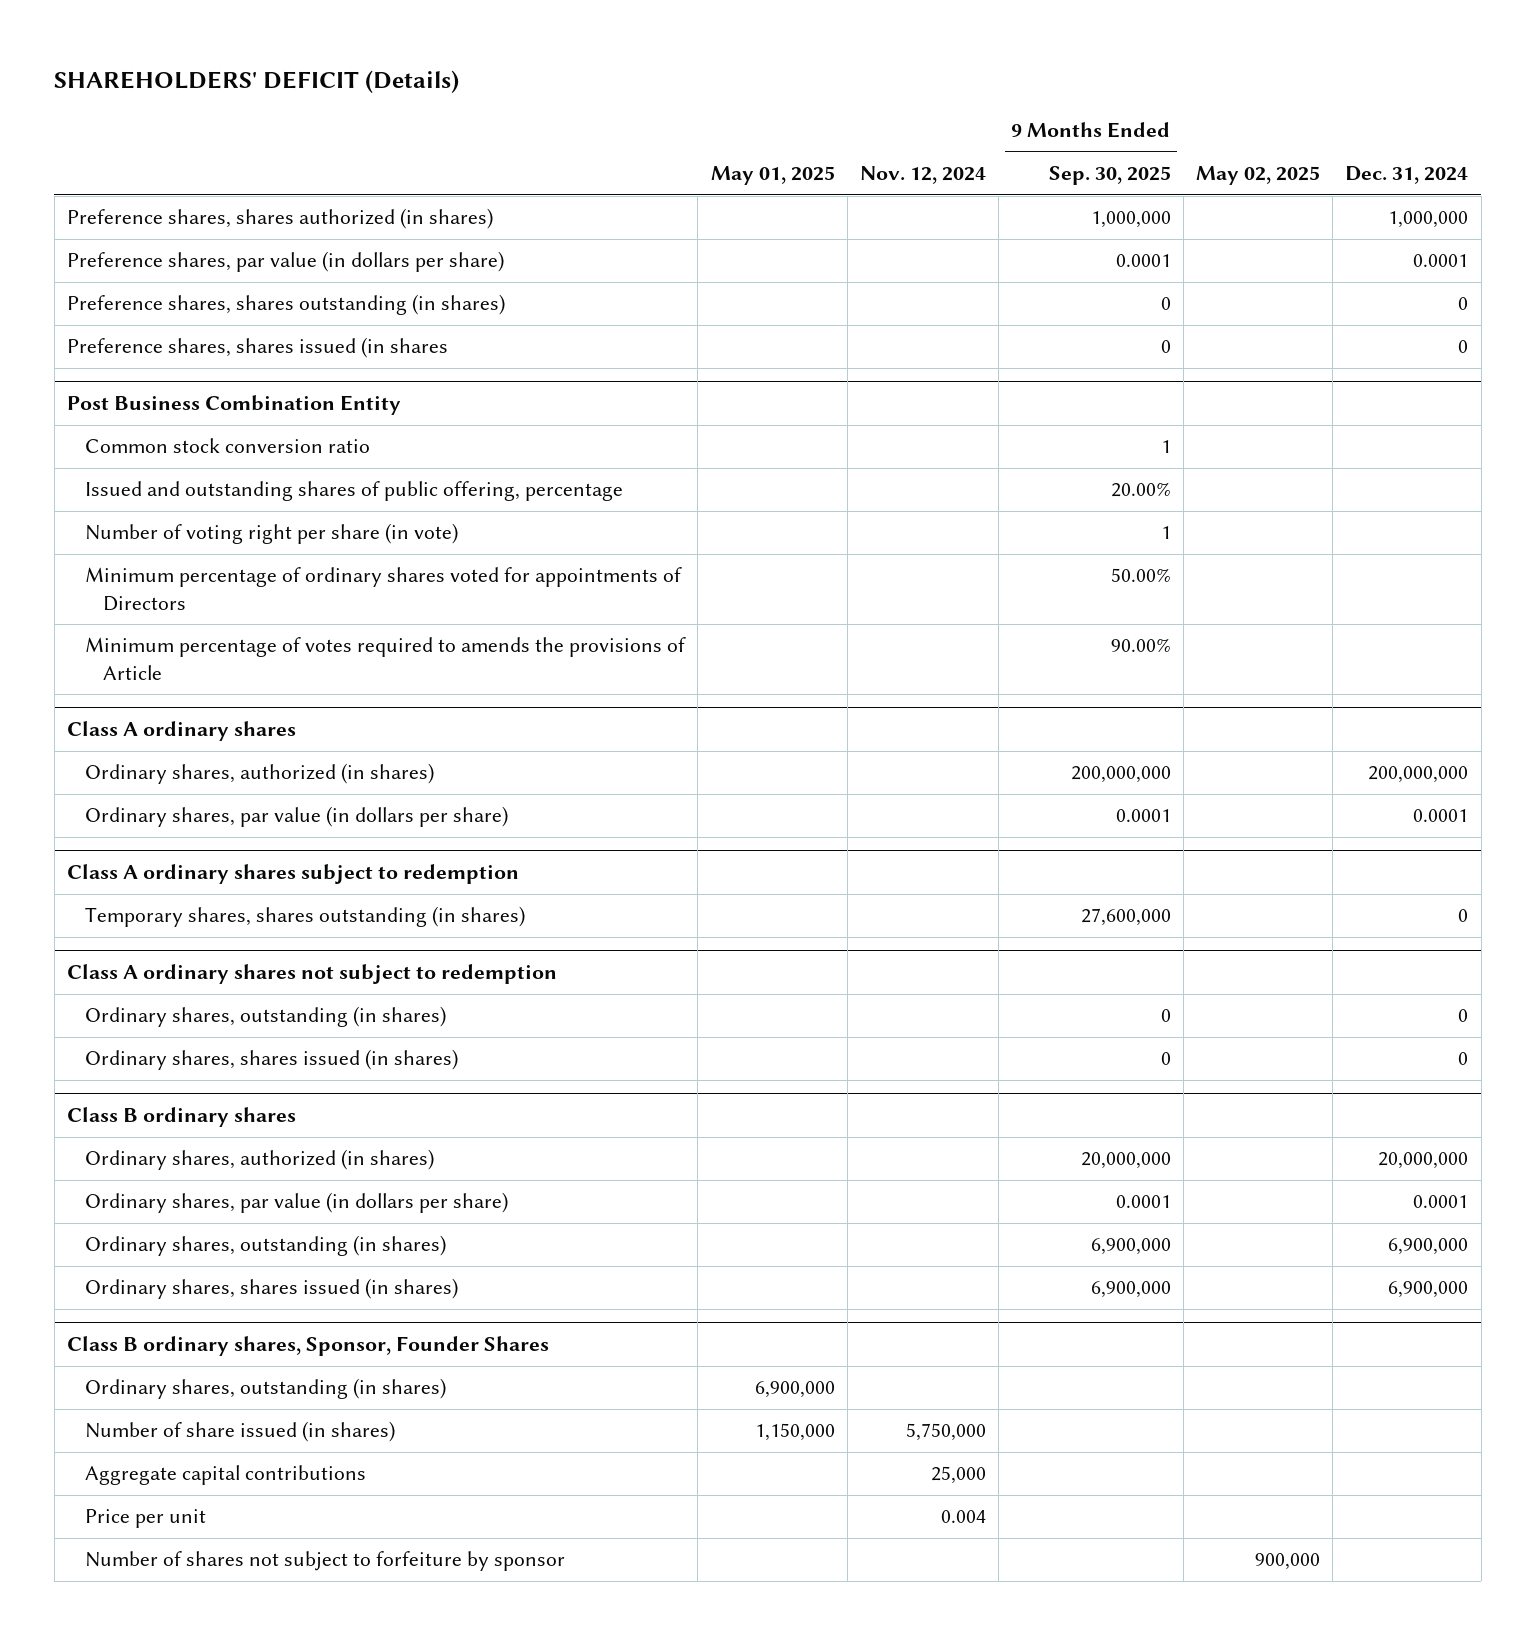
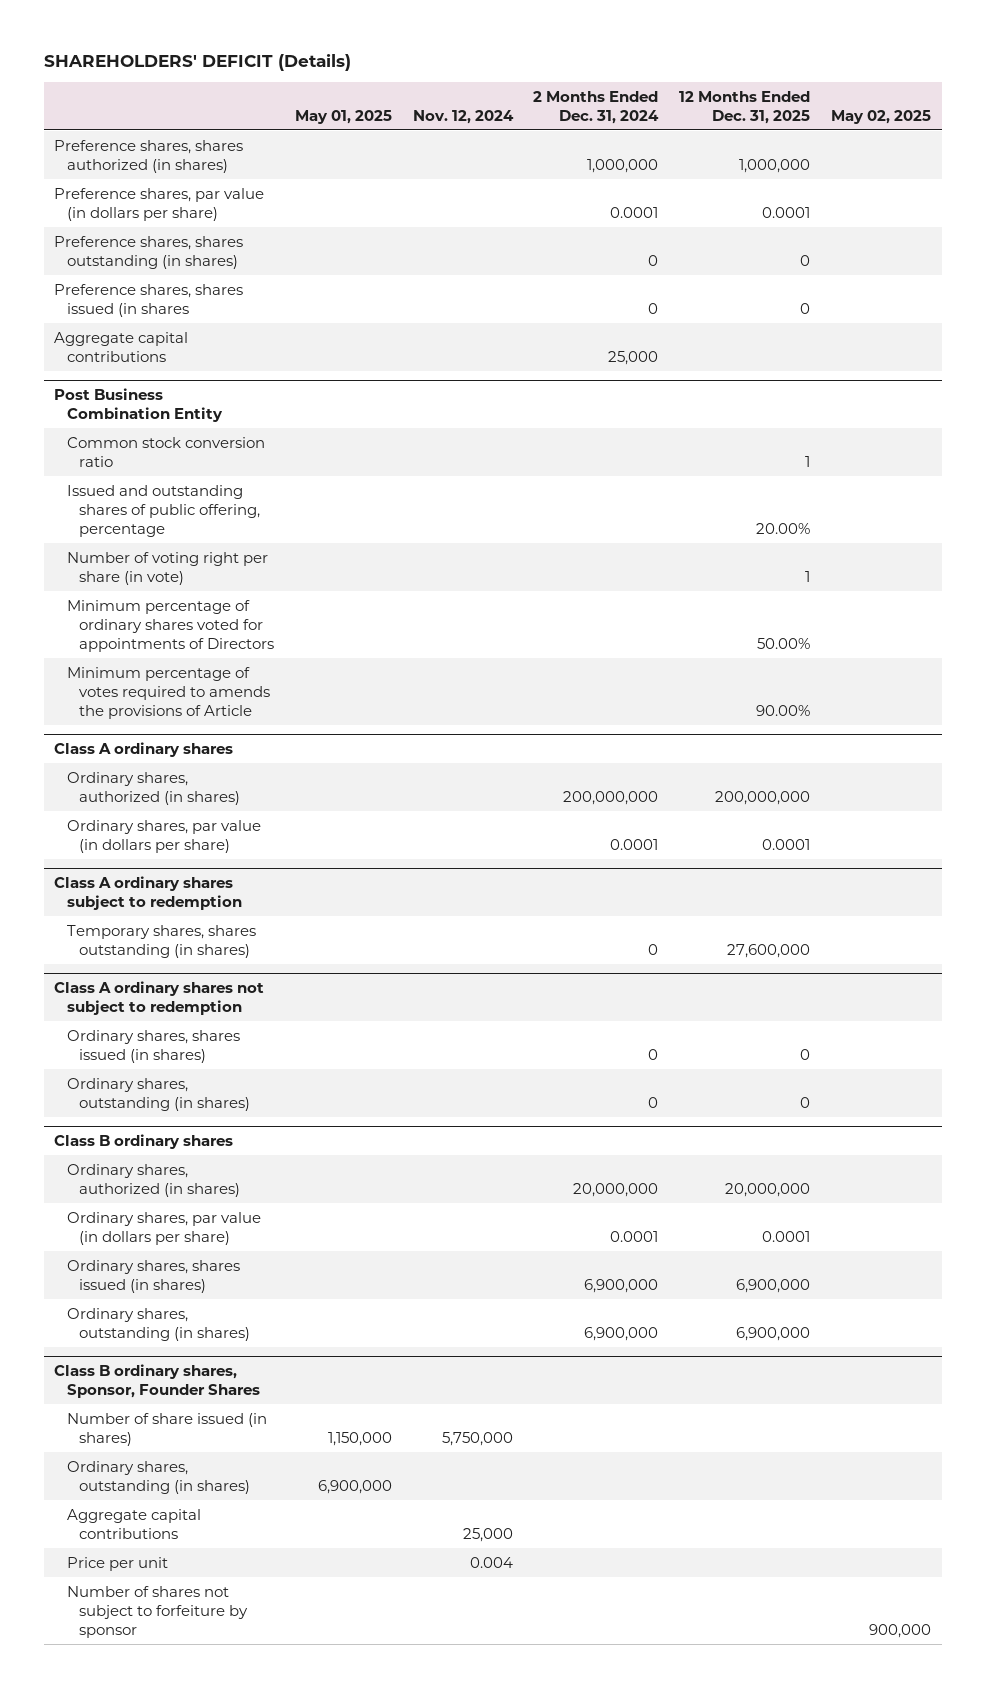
- | May 01, 2025 | Nov. 12, 2024 | 9 Months Ended Sep. 30, 2025 | May 02, 2025 | Dec. 31, 2024
+ | May 01, 2025 | Nov. 12, 2024 | 2 Months Ended Dec. 31, 2024 | 12 Months Ended Dec. 31, 2025 | May 02, 2025
+ Aggregate capital contributions | | | 25,000 | |
@ Class A ordinary shares not subject to redemption
moved down: Ordinary shares, outstanding (in shares) | | | 0 | 0 |
@ Class B ordinary shares
moved down: Ordinary shares, outstanding (in shares) | | | 6,900,000 | 6,900,000 |
@ Class B ordinary shares, Sponsor, Founder Shares
moved down: Ordinary shares, outstanding (in shares) | 6,900,000 | | | |

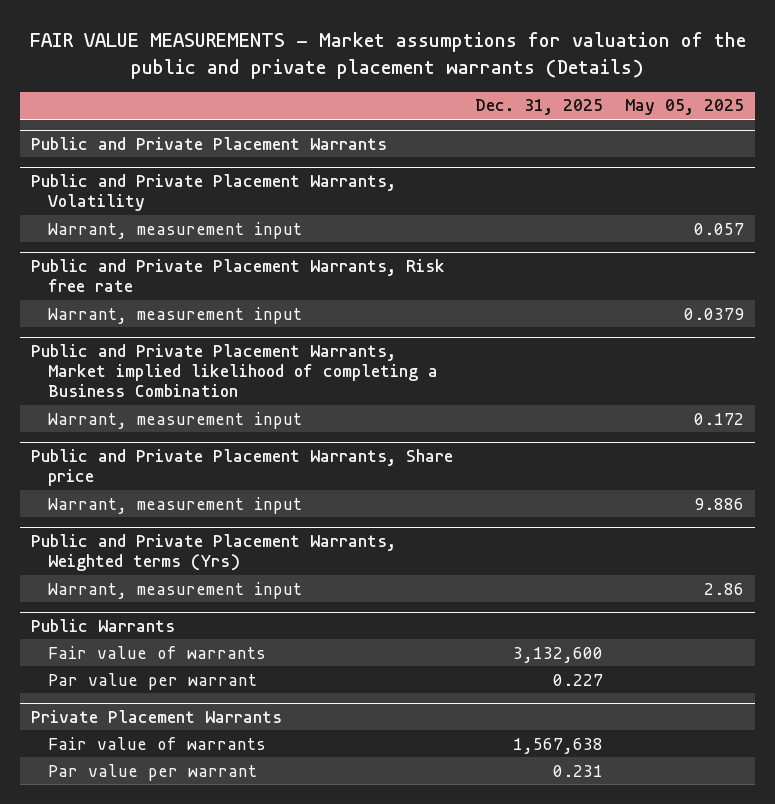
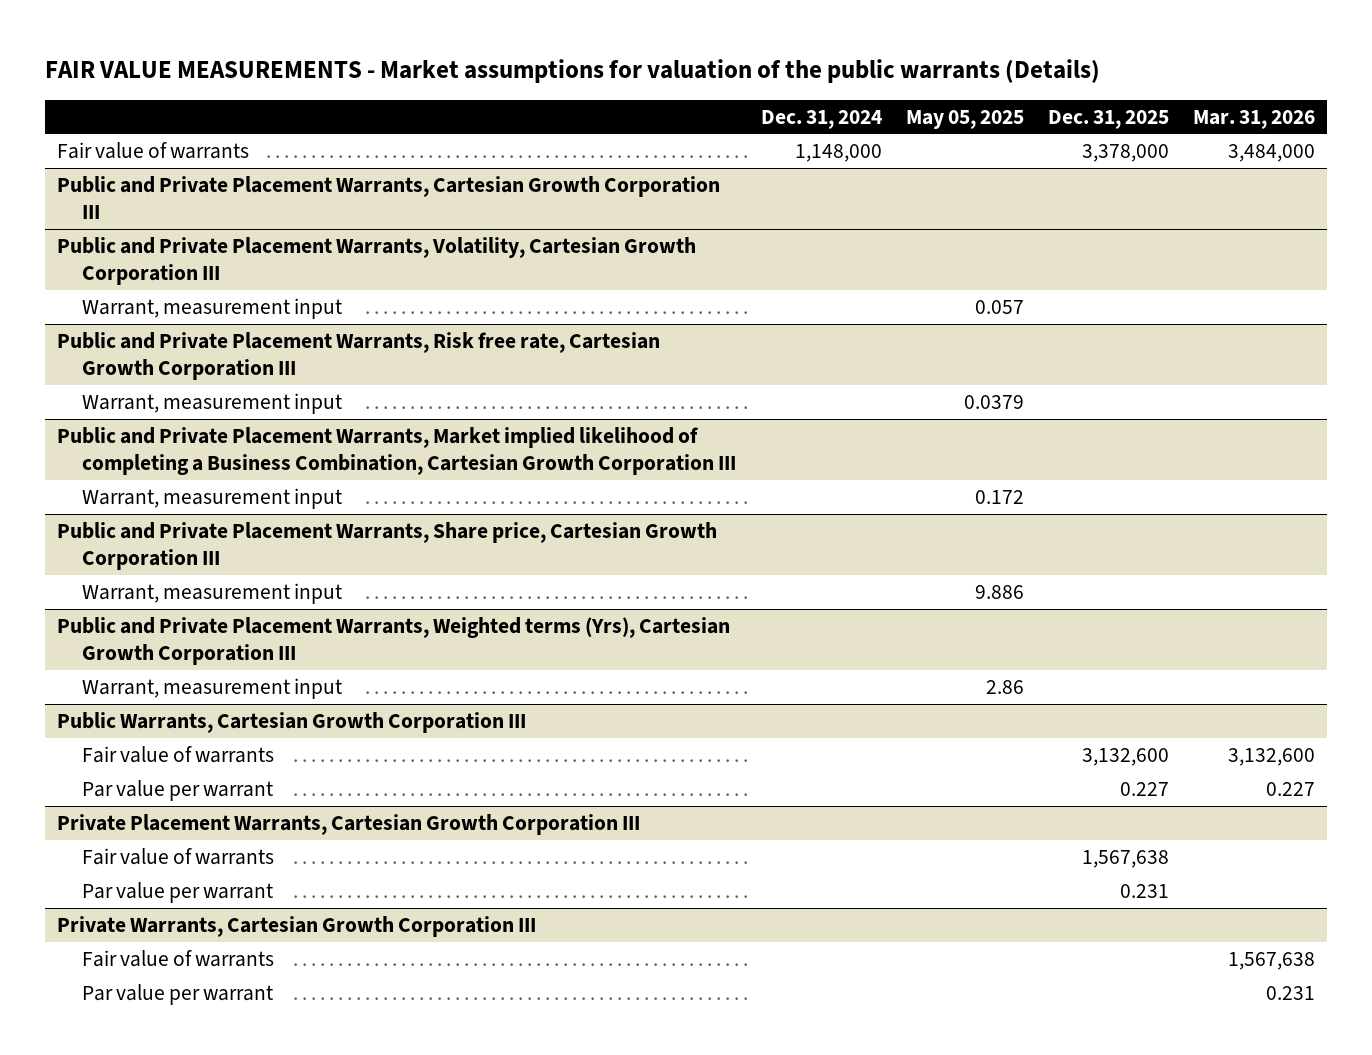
- FAIR VALUE MEASUREMENTS - Market assumptions for valuation of the public and private placement warrants (Details)
+ FAIR VALUE MEASUREMENTS - Market assumptions for valuation of the public warrants (Details)
- | Dec. 31, 2025 | May 05, 2025
+ | Dec. 31, 2024 | May 05, 2025 | Dec. 31, 2025 | Mar. 31, 2026
- Public and Private Placement Warrants
- Public and Private Placement Warrants, Volatility
+ Fair value of warrants | 1,148,000 | | 3,378,000 | 3,484,000
+ Public and Private Placement Warrants, Cartesian Growth Corporation III
+ Public and Private Placement Warrants, Volatility, Cartesian Growth Corporation III
- Public and Private Placement Warrants, Risk free rate
+ Public and Private Placement Warrants, Risk free rate, Cartesian Growth Corporation III
- Public and Private Placement Warrants, Market implied likelihood of completing a Business Combination
+ Public and Private Placement Warrants, Market implied likelihood of completing a Business Combination, Cartesian Growth Corporation III
- Public and Private Placement Warrants, Share price
+ Public and Private Placement Warrants, Share price, Cartesian Growth Corporation III
- Public and Private Placement Warrants, Weighted terms (Yrs)
+ Public and Private Placement Warrants, Weighted terms (Yrs), Cartesian Growth Corporation III
- Public Warrants
+ Public Warrants, Cartesian Growth Corporation III
- Private Placement Warrants
+ Private Placement Warrants, Cartesian Growth Corporation III
+ Private Warrants, Cartesian Growth Corporation III
+ Fair value of warrants | | | | 1,567,638
+ Par value per warrant | | | | 0.231

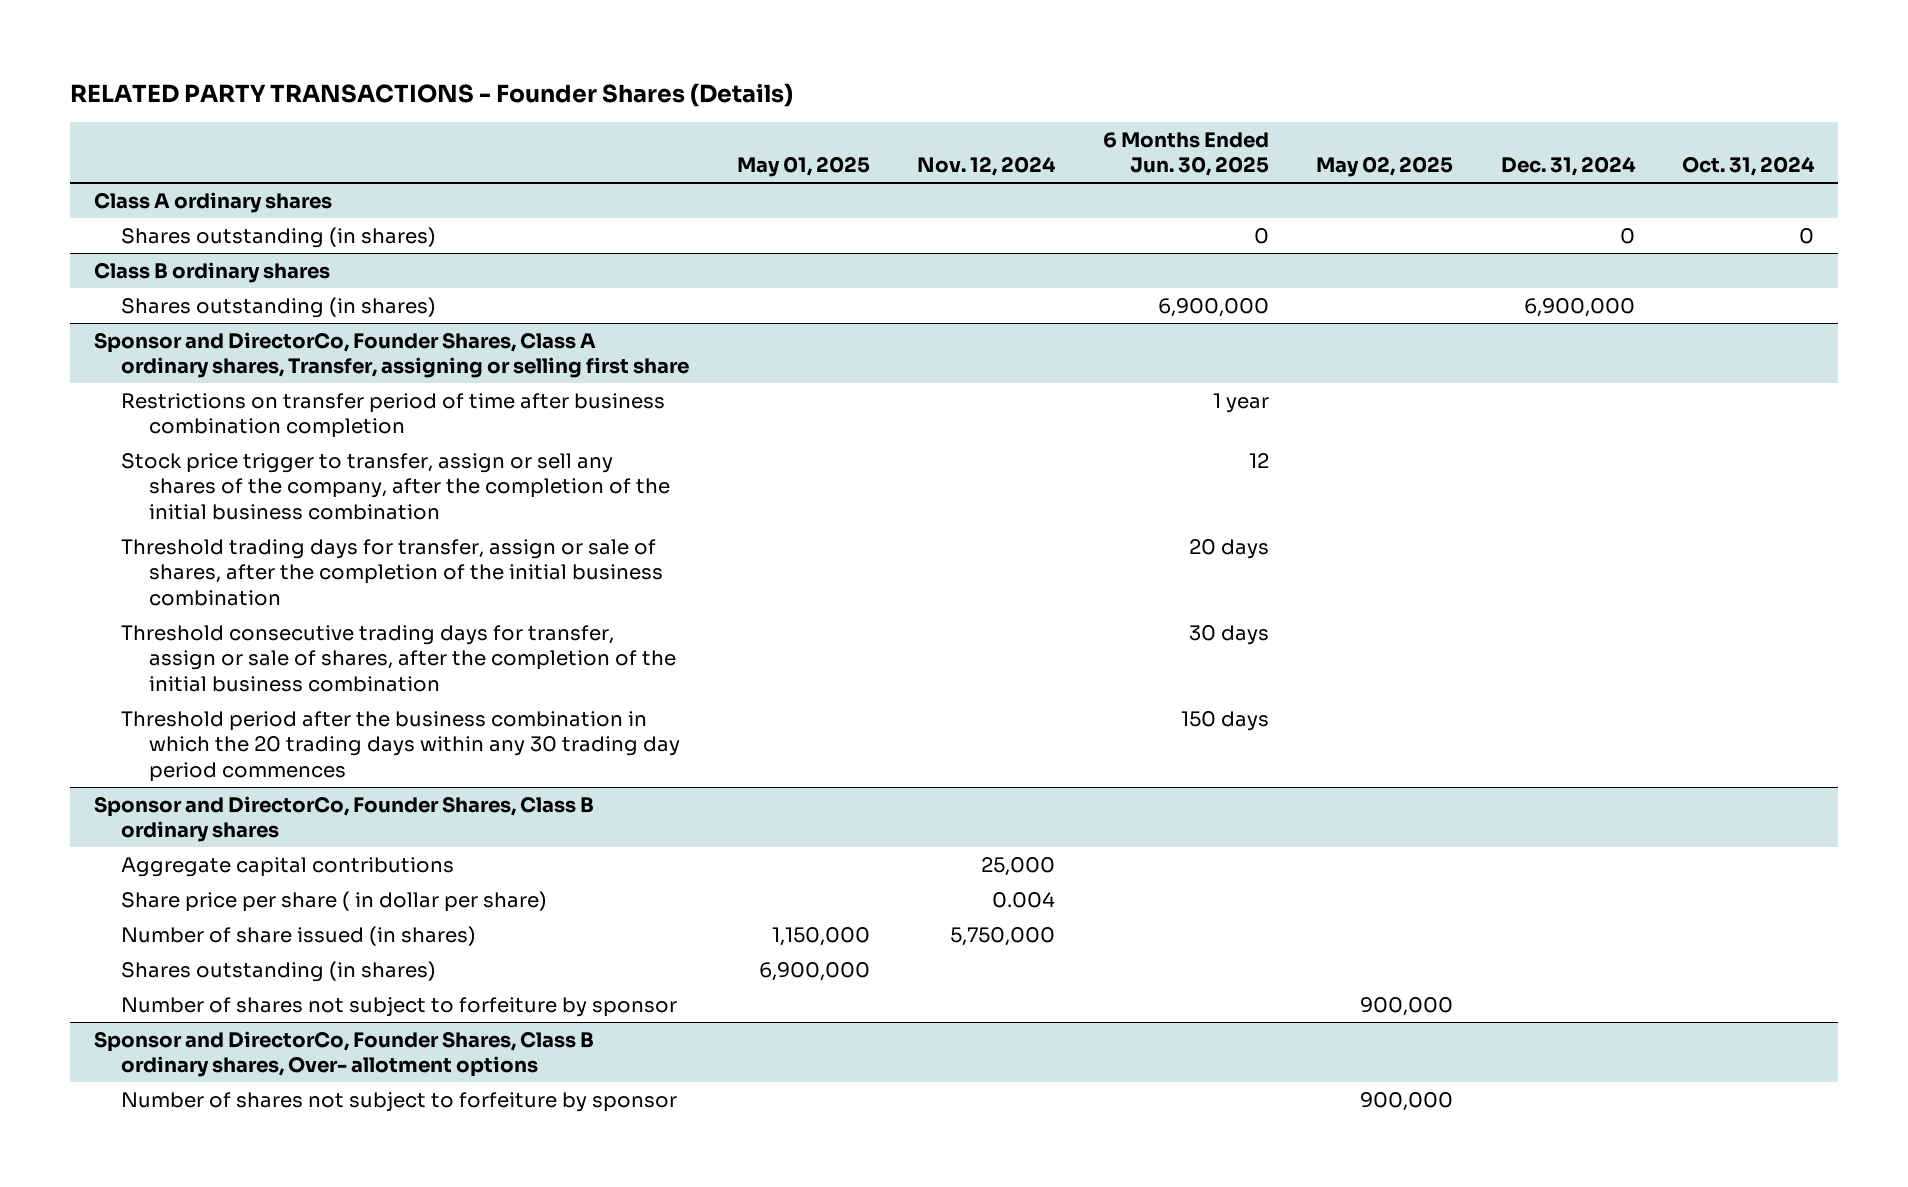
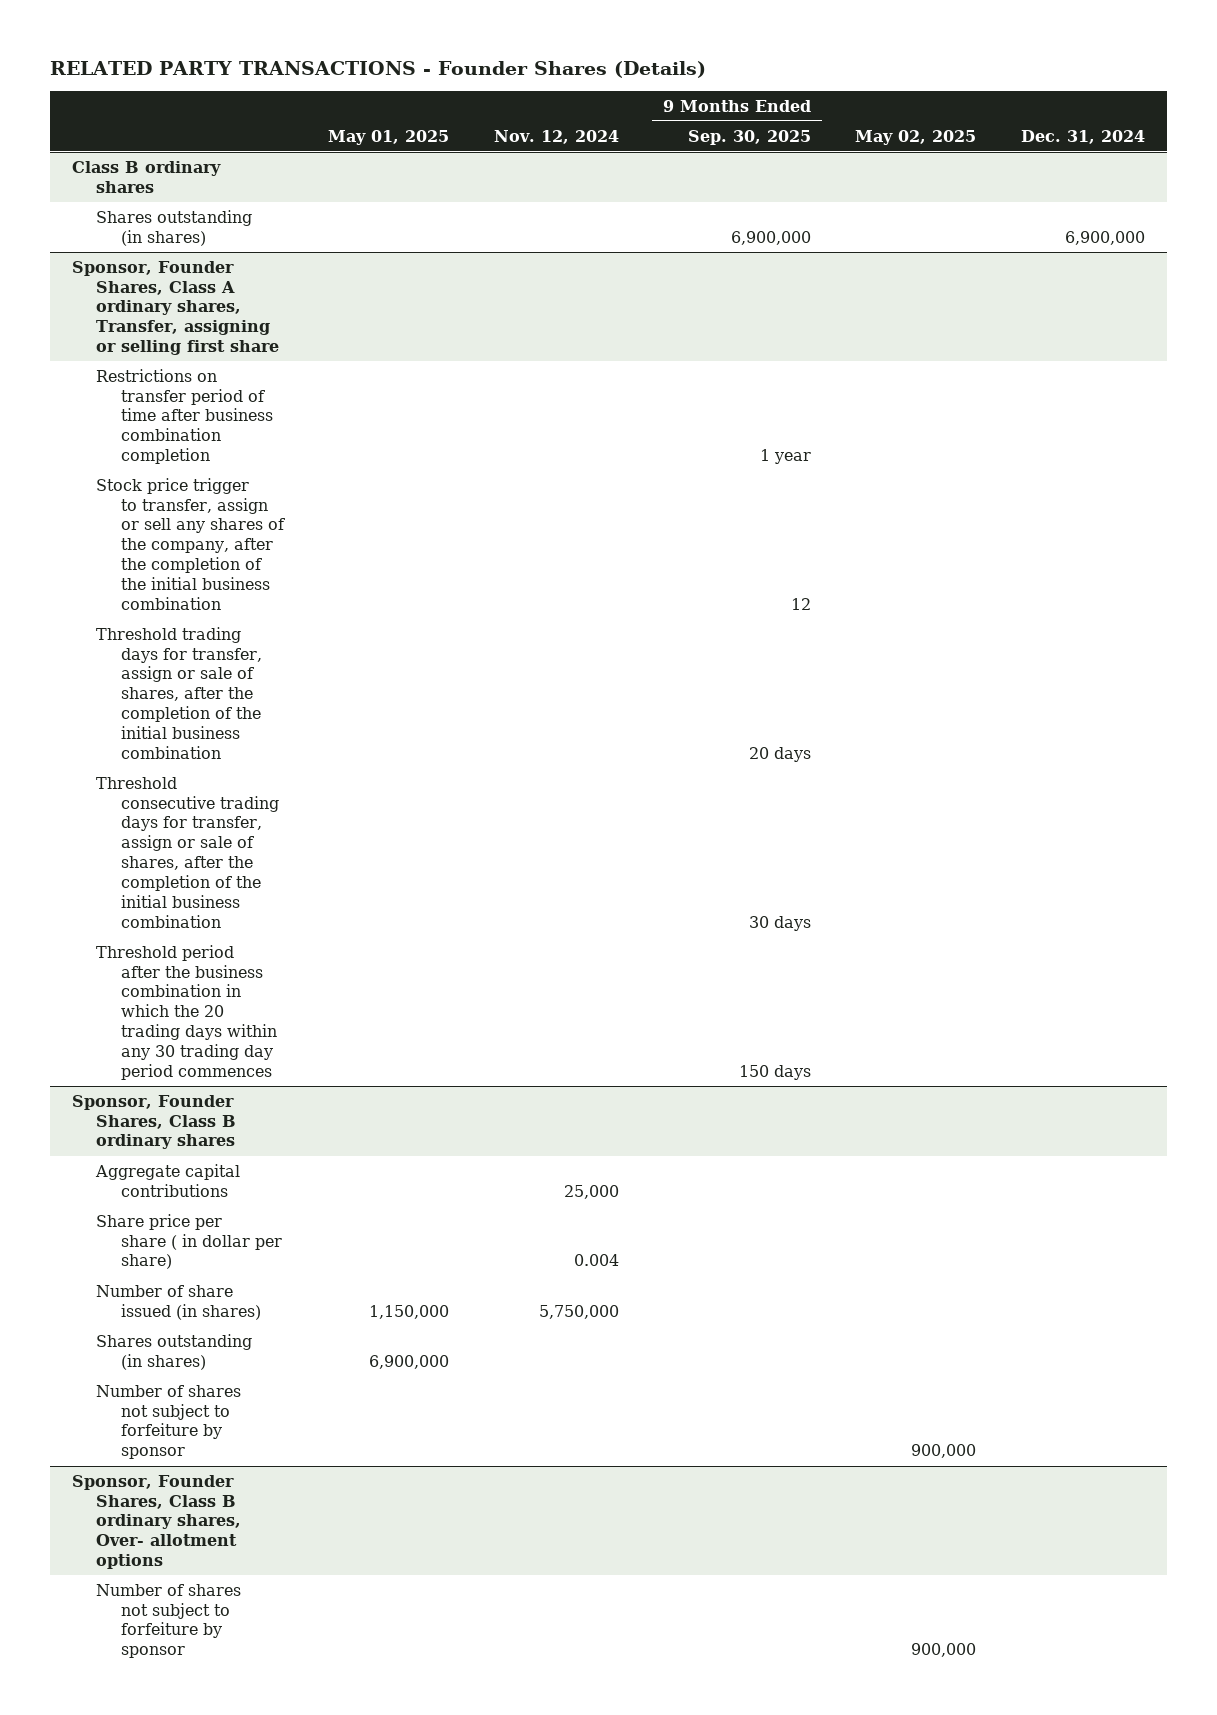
- | May 01, 2025 | Nov. 12, 2024 | 6 Months Ended Jun. 30, 2025 | May 02, 2025 | Dec. 31, 2024 | Oct. 31, 2024
+ | May 01, 2025 | Nov. 12, 2024 | 9 Months Ended Sep. 30, 2025 | May 02, 2025 | Dec. 31, 2024
- Class A ordinary shares
- Shares outstanding (in shares) | | | 0 | | 0 | 0
- Sponsor and DirectorCo, Founder Shares, Class A ordinary shares, Transfer, assigning or selling first share
+ Sponsor, Founder Shares, Class A ordinary shares, Transfer, assigning or selling first share
- Sponsor and DirectorCo, Founder Shares, Class B ordinary shares
+ Sponsor, Founder Shares, Class B ordinary shares
- Sponsor and DirectorCo, Founder Shares, Class B ordinary shares, Over- allotment options
+ Sponsor, Founder Shares, Class B ordinary shares, Over- allotment options

